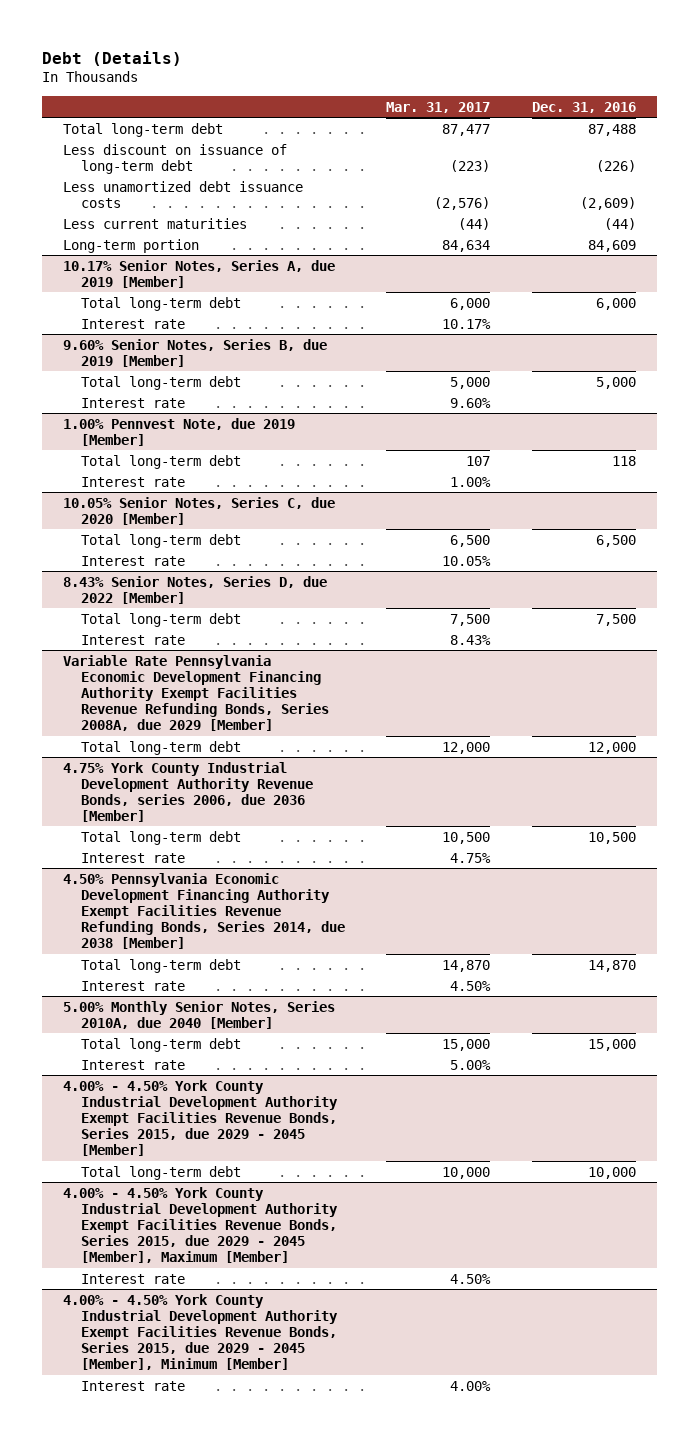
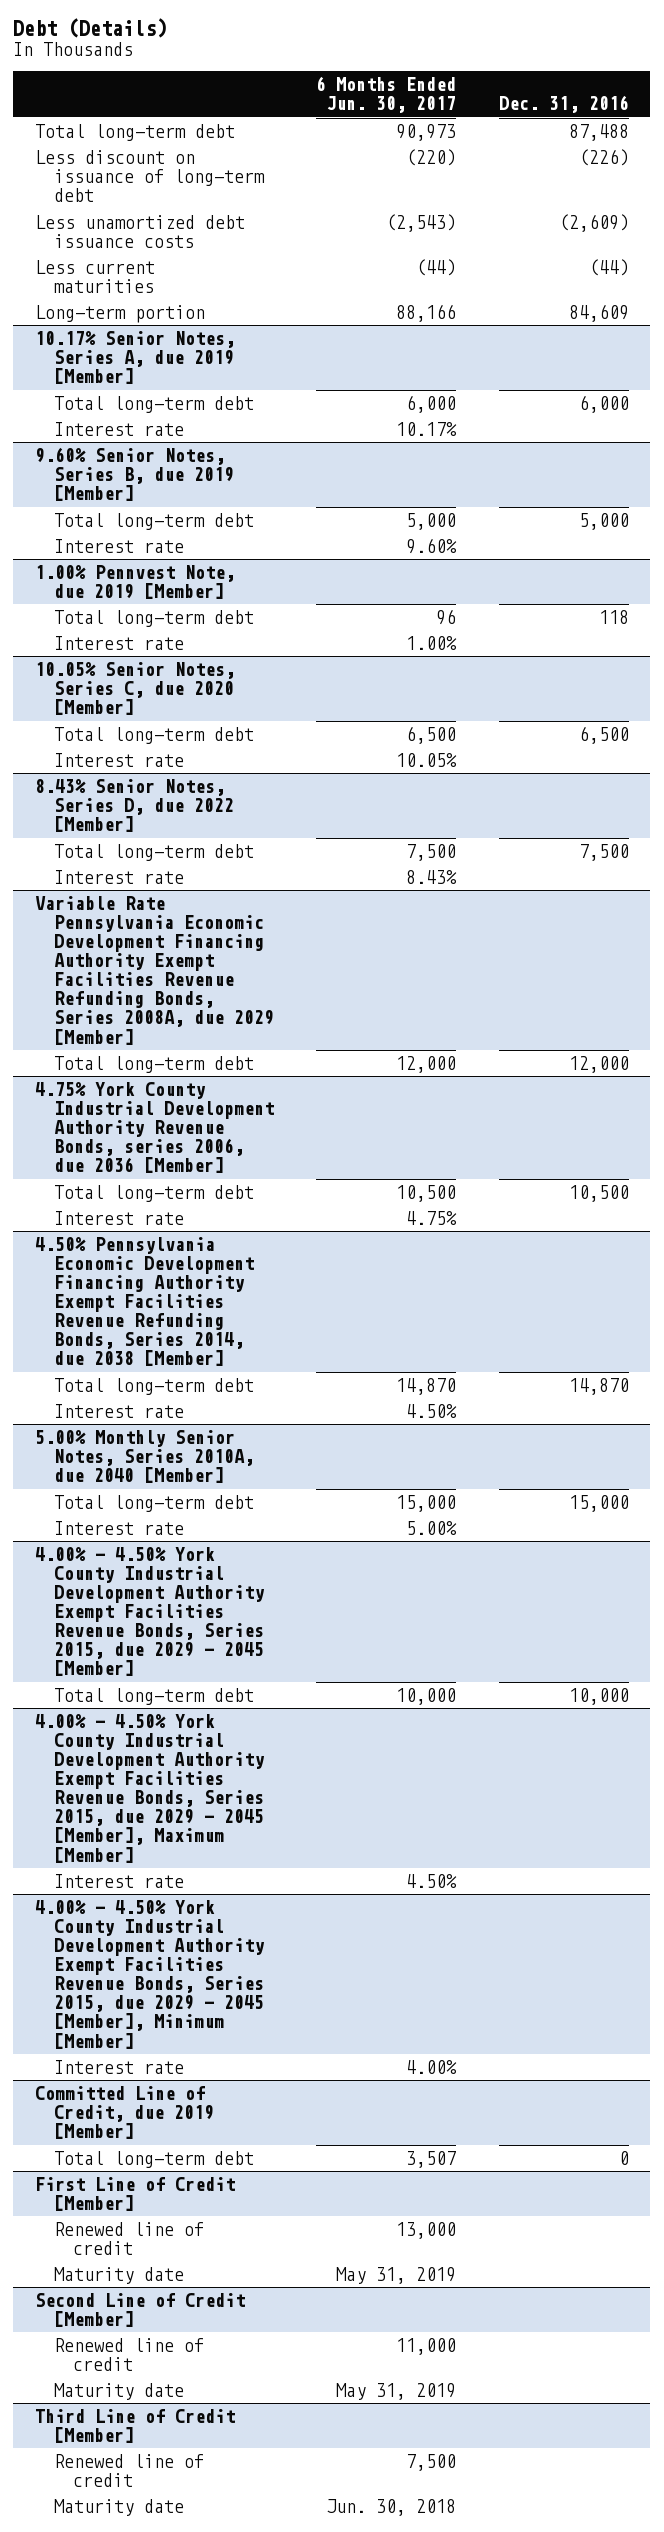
- | Mar. 31, 2017 | Dec. 31, 2016
+ | 6 Months Ended Jun. 30, 2017 | Dec. 31, 2016
+ Committed Line of Credit, due 2019 [Member]
+ Total long-term debt | 3,507 | 0
+ First Line of Credit [Member]
+ Renewed line of credit | 13,000 |
+ Maturity date | May 31, 2019 |
+ Second Line of Credit [Member]
+ Renewed line of credit | 11,000 |
+ Maturity date | May 31, 2019 |
+ Third Line of Credit [Member]
+ Renewed line of credit | 7,500 |
+ Maturity date | Jun. 30, 2018 |

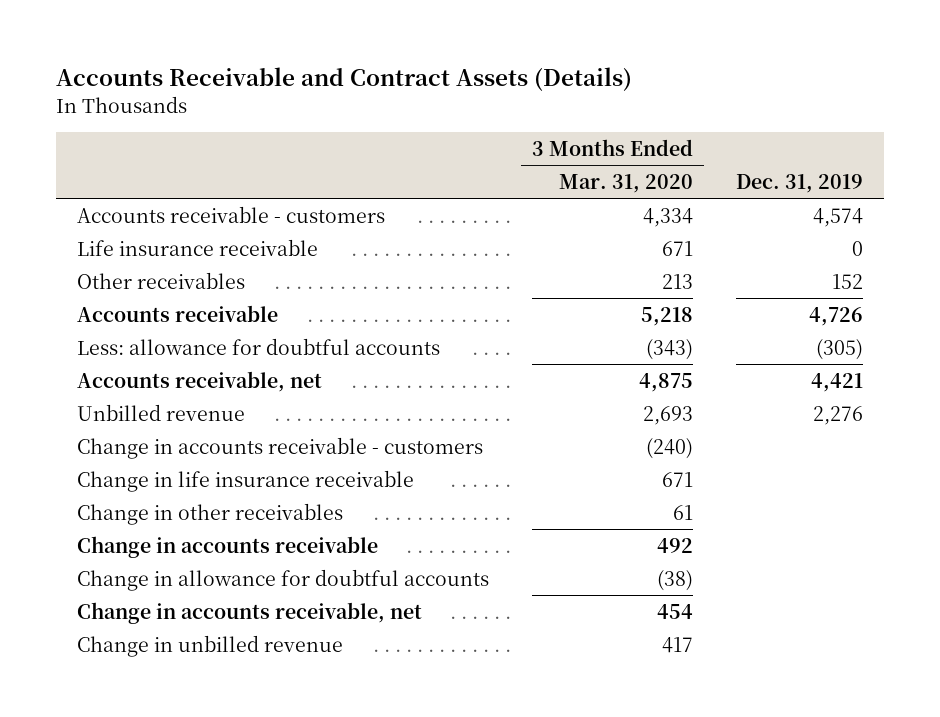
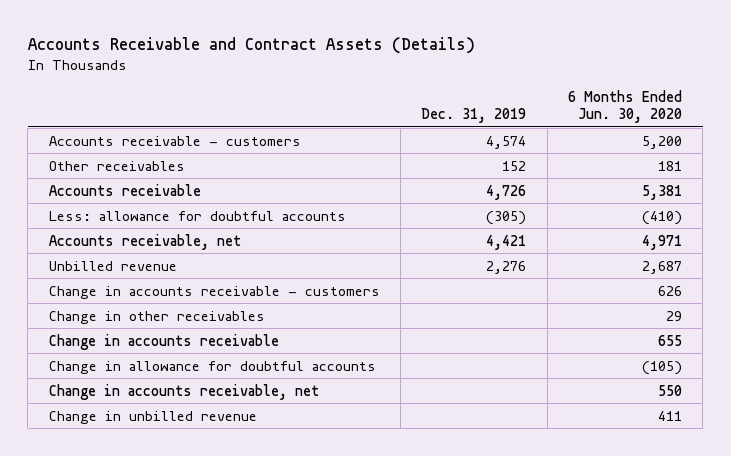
- | 3 Months Ended Mar. 31, 2020 | Dec. 31, 2019
+ | Dec. 31, 2019 | 6 Months Ended Jun. 30, 2020
- Life insurance receivable | 671 | 0
- Change in life insurance receivable | 671 |

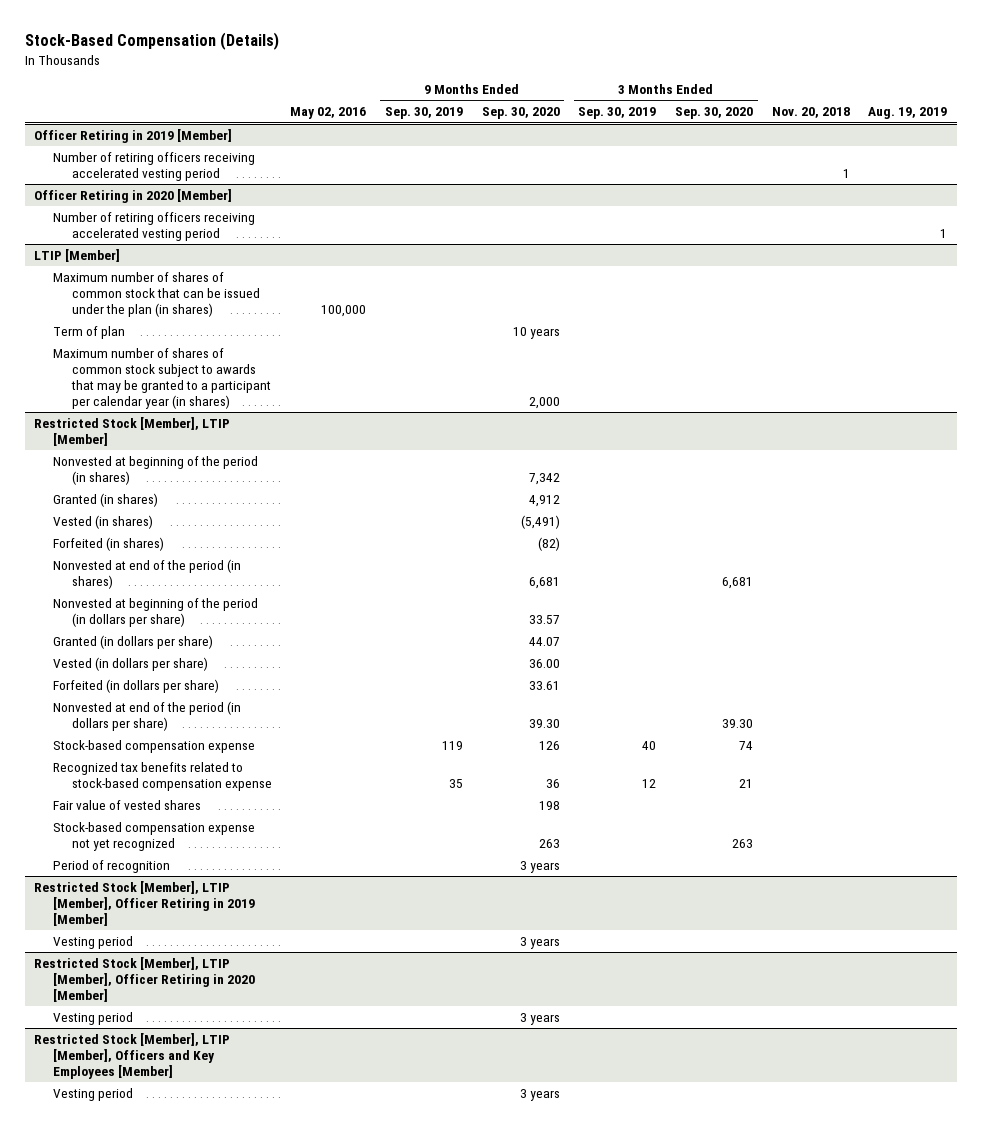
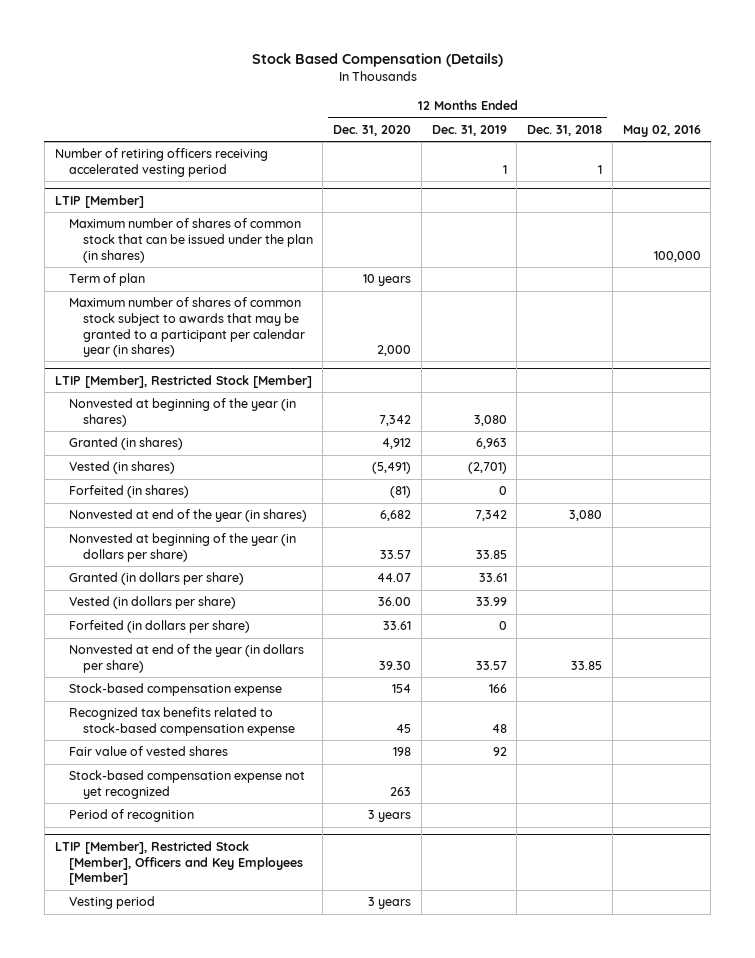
- Stock-Based Compensation (Details)
+ Stock Based Compensation (Details)
- | May 02, 2016 | 9 Months Ended Sep. 30, 2019 | 9 Months Ended Sep. 30, 2020 | 3 Months Ended Sep. 30, 2019 | 3 Months Ended Sep. 30, 2020 | Nov. 20, 2018 | Aug. 19, 2019
+ | 12 Months Ended Dec. 31, 2020 | 12 Months Ended Dec. 31, 2019 | 12 Months Ended Dec. 31, 2018 | May 02, 2016
- Officer Retiring in 2019 [Member]
- Number of retiring officers receiving accelerated vesting period | | | | | | 1 |
- Officer Retiring in 2020 [Member]
- Number of retiring officers receiving accelerated vesting period | | | | | | | 1
+ Number of retiring officers receiving accelerated vesting period | | 1 | 1 |
- Restricted Stock [Member], LTIP [Member]
- Nonvested at beginning of the period (in shares) | | | 7,342 | | | |
+ LTIP [Member], Restricted Stock [Member]
+ Nonvested at beginning of the year (in shares) | 7,342 | 3,080 | |
- Nonvested at end of the period (in shares) | | | 6,681 | | 6,681 | |
- Nonvested at beginning of the period (in dollars per share) | | | 33.57 | | | |
+ Nonvested at end of the year (in shares) | 6,682 | 7,342 | 3,080 |
+ Nonvested at beginning of the year (in dollars per share) | 33.57 | 33.85 | |
- Nonvested at end of the period (in dollars per share) | | | 39.30 | | 39.30 | |
+ Nonvested at end of the year (in dollars per share) | 39.30 | 33.57 | 33.85 |
- Restricted Stock [Member], LTIP [Member], Officer Retiring in 2019 [Member]
- Vesting period | | | 3 years | | | |
- Restricted Stock [Member], LTIP [Member], Officer Retiring in 2020 [Member]
- Vesting period | | | 3 years | | | |
- Restricted Stock [Member], LTIP [Member], Officers and Key Employees [Member]
+ LTIP [Member], Restricted Stock [Member], Officers and Key Employees [Member]

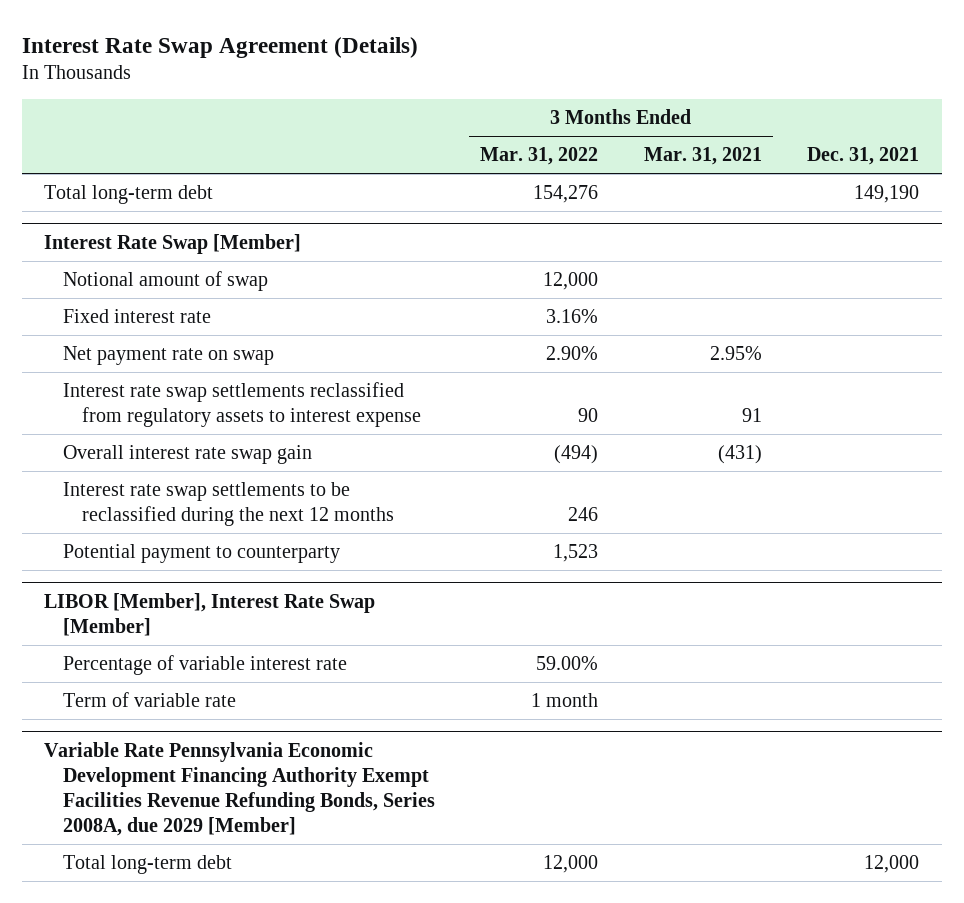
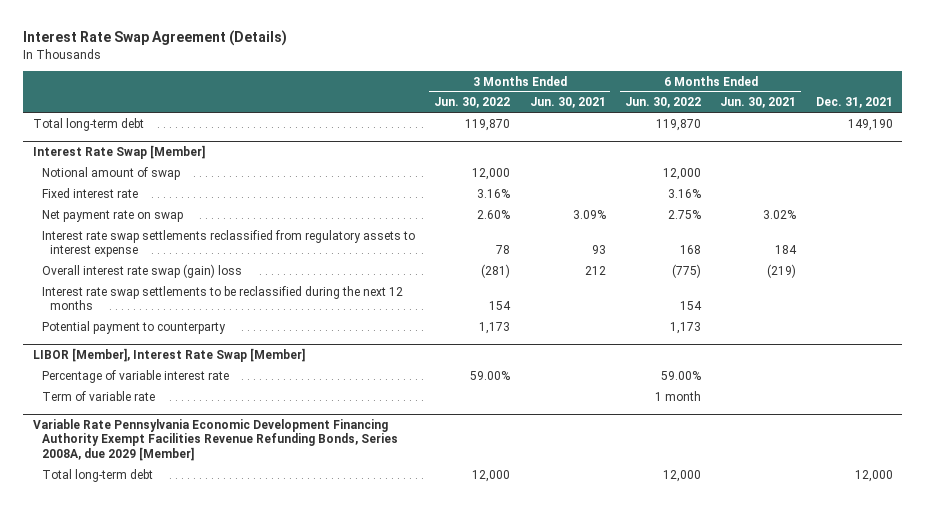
- | 3 Months Ended Mar. 31, 2022 | 3 Months Ended Mar. 31, 2021 | Dec. 31, 2021
+ | 3 Months Ended Jun. 30, 2022 | 3 Months Ended Jun. 30, 2021 | 6 Months Ended Jun. 30, 2022 | 6 Months Ended Jun. 30, 2021 | Dec. 31, 2021
@ Interest Rate Swap [Member]
- Overall interest rate swap gain | (494) | (431) |
+ Overall interest rate swap (gain) loss | (281) | 212 | (775) | (219) |

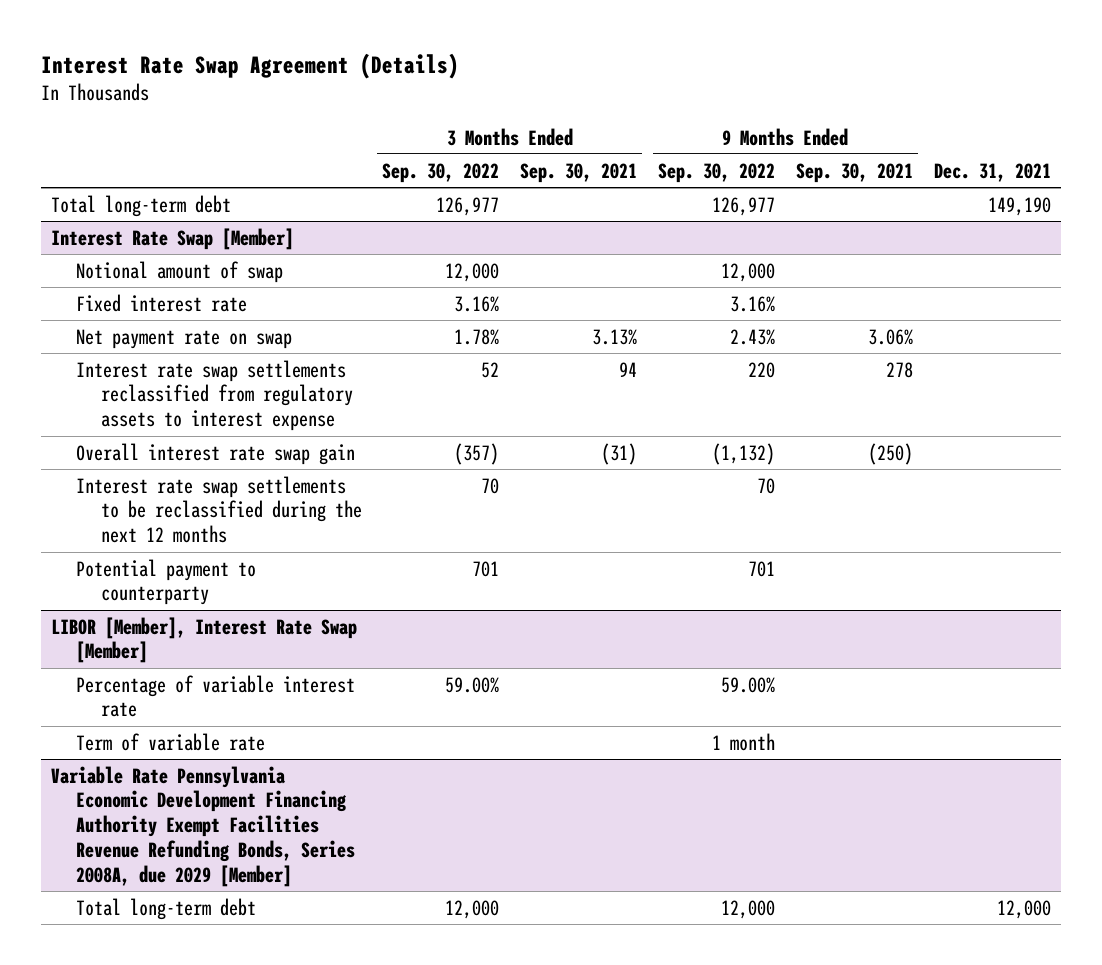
- | 3 Months Ended Jun. 30, 2022 | 3 Months Ended Jun. 30, 2021 | 6 Months Ended Jun. 30, 2022 | 6 Months Ended Jun. 30, 2021 | Dec. 31, 2021
+ | 3 Months Ended Sep. 30, 2022 | 3 Months Ended Sep. 30, 2021 | 9 Months Ended Sep. 30, 2022 | 9 Months Ended Sep. 30, 2021 | Dec. 31, 2021
@ Interest Rate Swap [Member]
- Overall interest rate swap (gain) loss | (281) | 212 | (775) | (219) |
+ Overall interest rate swap gain | (357) | (31) | (1,132) | (250) |

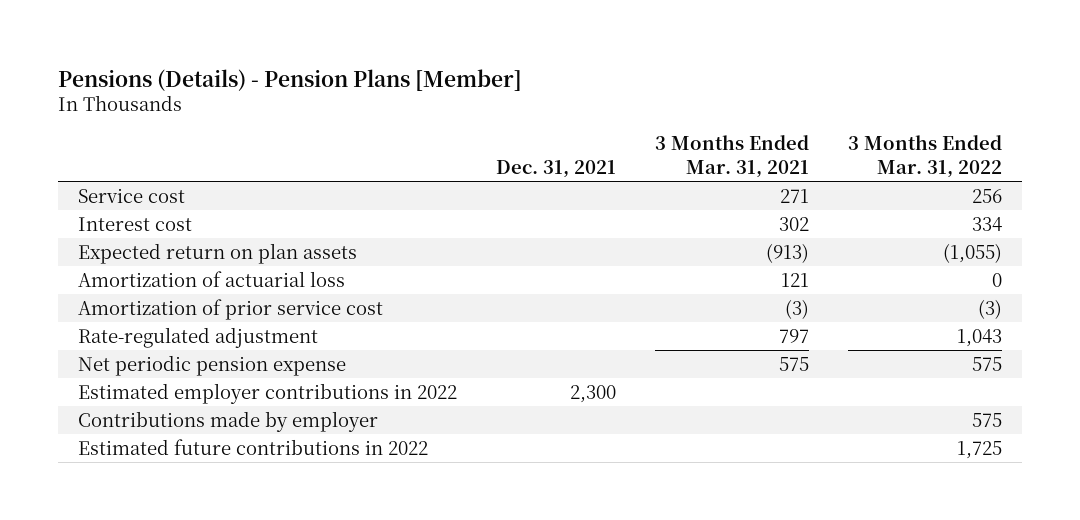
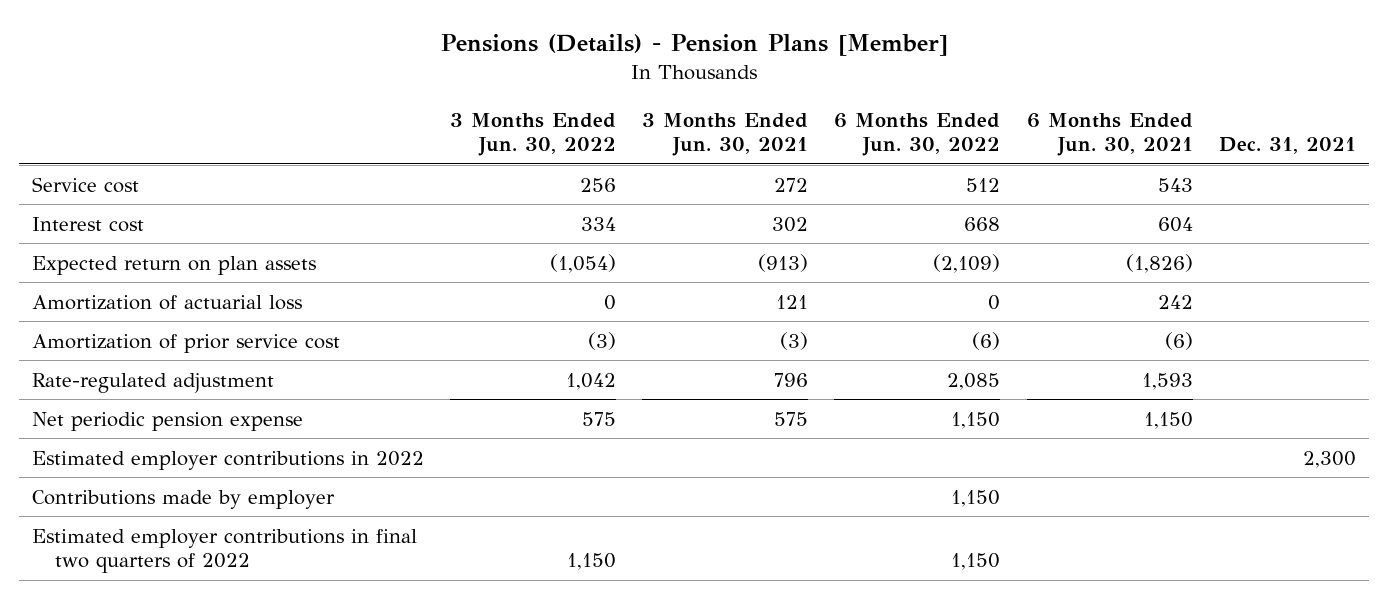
- | Dec. 31, 2021 | 3 Months Ended Mar. 31, 2021 | 3 Months Ended Mar. 31, 2022
+ | 3 Months Ended Jun. 30, 2022 | 3 Months Ended Jun. 30, 2021 | 6 Months Ended Jun. 30, 2022 | 6 Months Ended Jun. 30, 2021 | Dec. 31, 2021
- Estimated future contributions in 2022 | | | 1,725
+ Estimated employer contributions in final two quarters of 2022 | 1,150 | | 1,150 | |

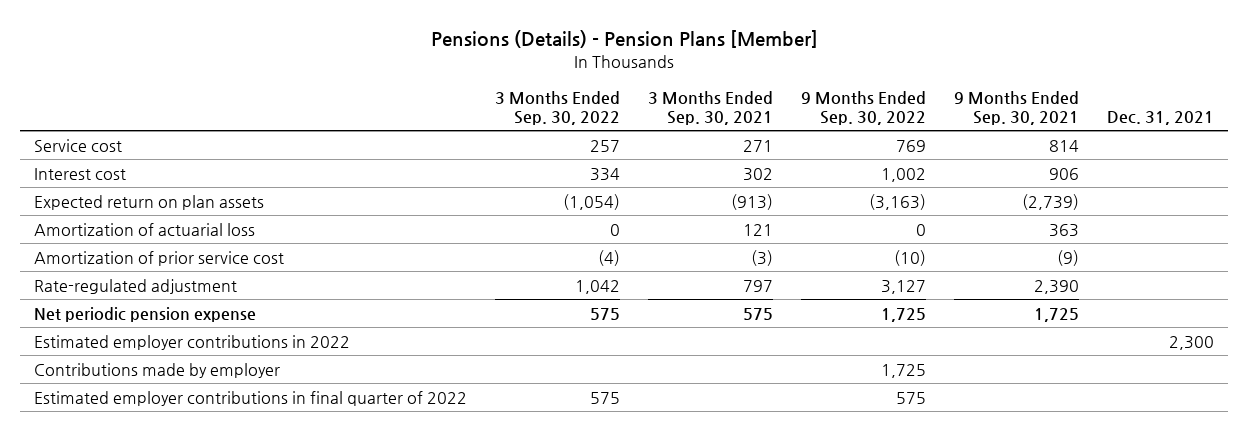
- | 3 Months Ended Jun. 30, 2022 | 3 Months Ended Jun. 30, 2021 | 6 Months Ended Jun. 30, 2022 | 6 Months Ended Jun. 30, 2021 | Dec. 31, 2021
+ | 3 Months Ended Sep. 30, 2022 | 3 Months Ended Sep. 30, 2021 | 9 Months Ended Sep. 30, 2022 | 9 Months Ended Sep. 30, 2021 | Dec. 31, 2021
- Estimated employer contributions in final two quarters of 2022 | 1,150 | | 1,150 | |
+ Estimated employer contributions in final quarter of 2022 | 575 | | 575 | |

